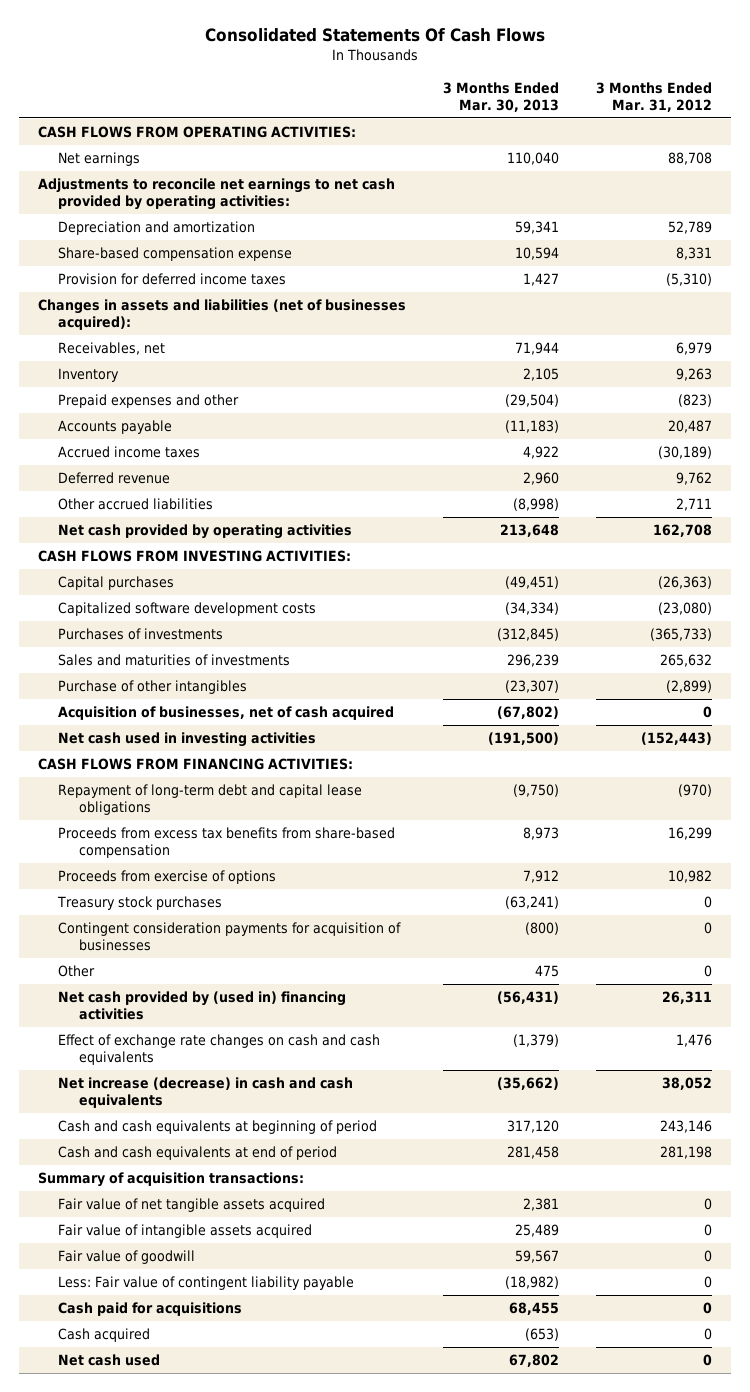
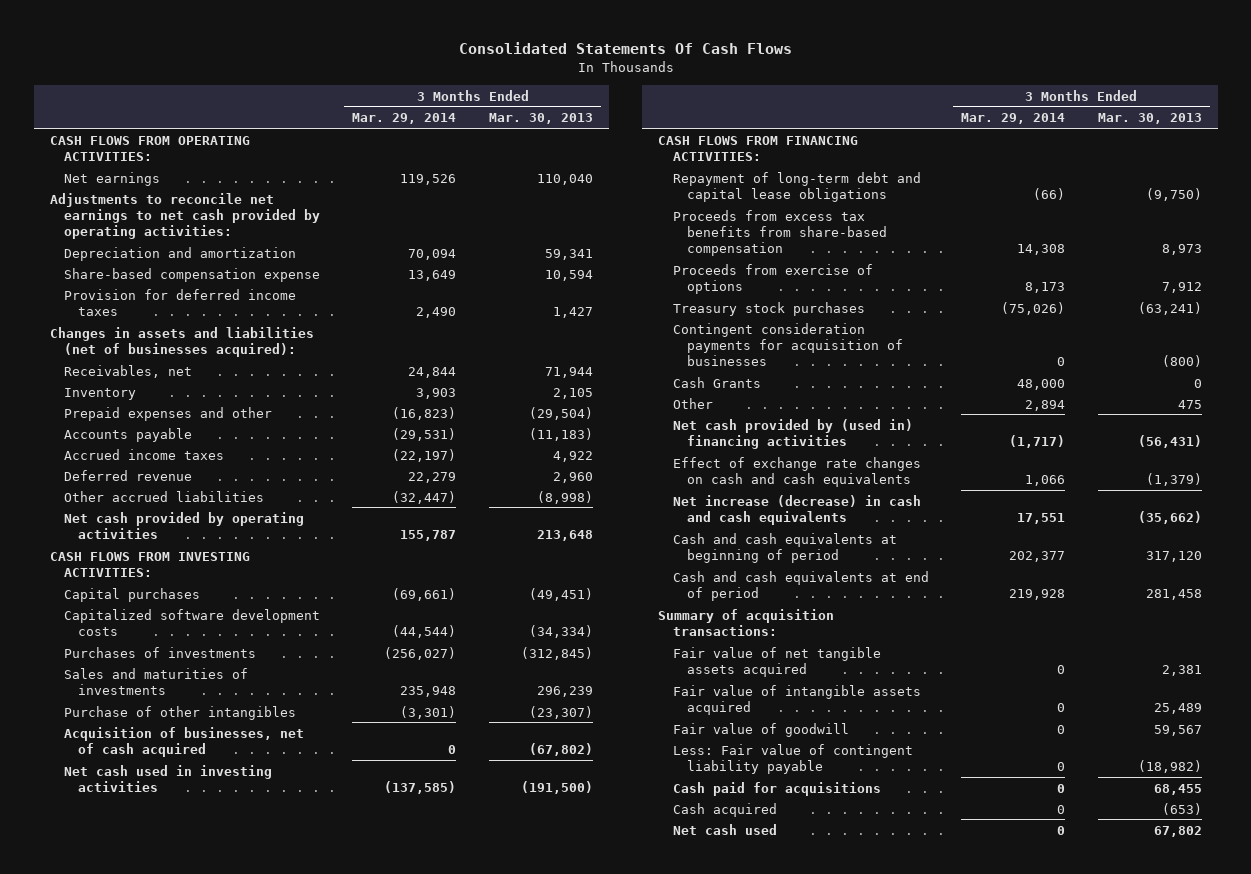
- | 3 Months Ended Mar. 30, 2013 | 3 Months Ended Mar. 31, 2012
+ | 3 Months Ended Mar. 29, 2014 | 3 Months Ended Mar. 30, 2013
+ Cash Grants | 48,000 | 0

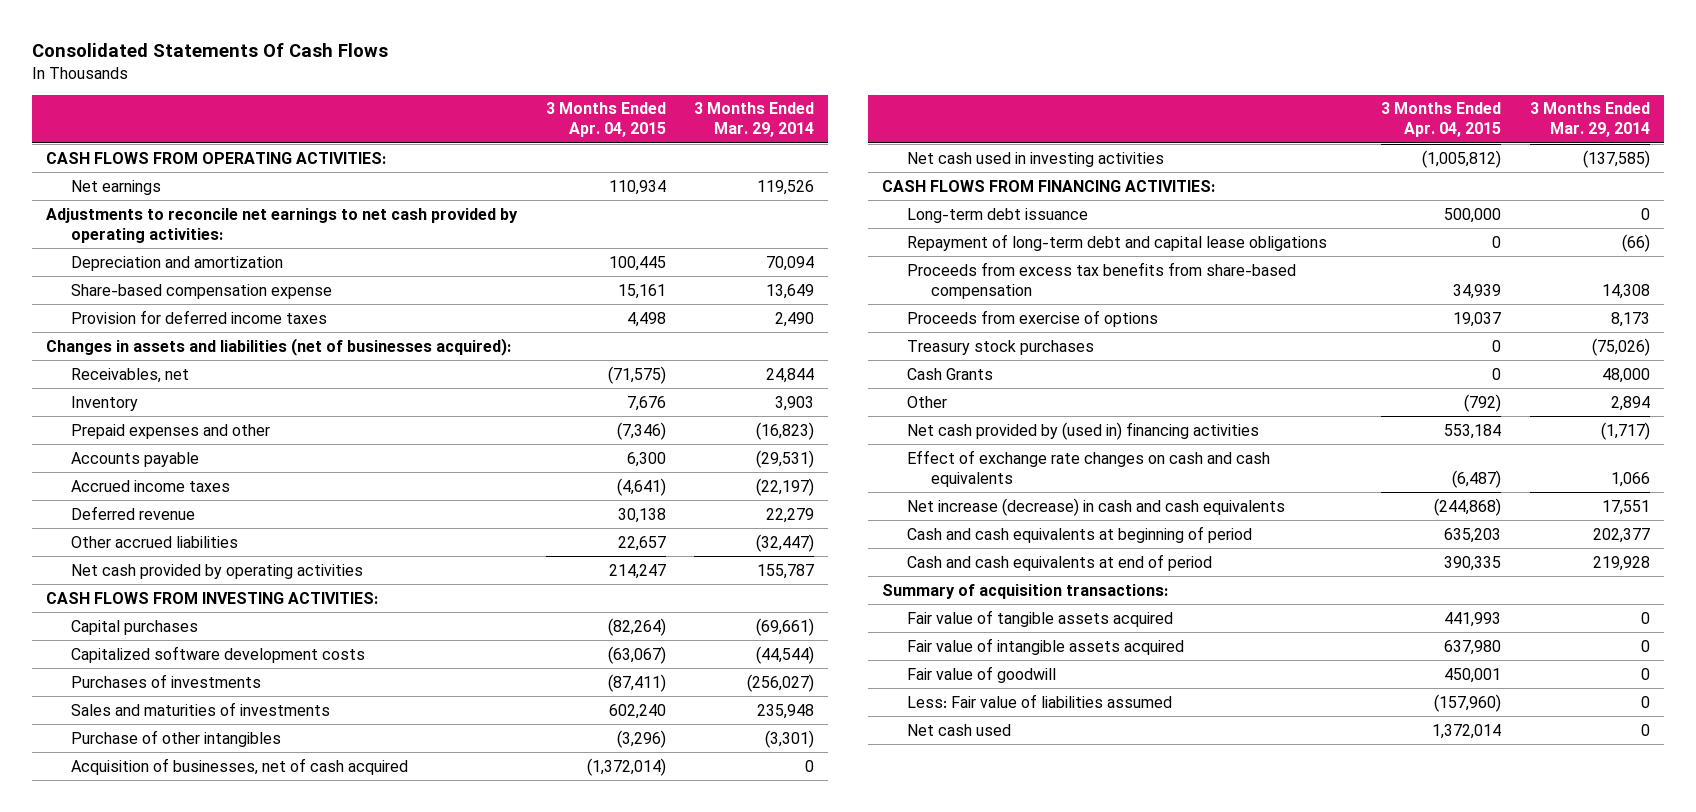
- | 3 Months Ended Mar. 29, 2014 | 3 Months Ended Mar. 30, 2013
+ | 3 Months Ended Apr. 04, 2015 | 3 Months Ended Mar. 29, 2014
+ Long-term debt issuance | 500,000 | 0
- Contingent consideration payments for acquisition of businesses | 0 | (800)
- Fair value of net tangible assets acquired | 0 | 2,381
+ Fair value of tangible assets acquired | 441,993 | 0
- Less: Fair value of contingent liability payable | 0 | (18,982)
- Cash paid for acquisitions | 0 | 68,455
- Cash acquired | 0 | (653)
+ Less: Fair value of liabilities assumed | (157,960) | 0

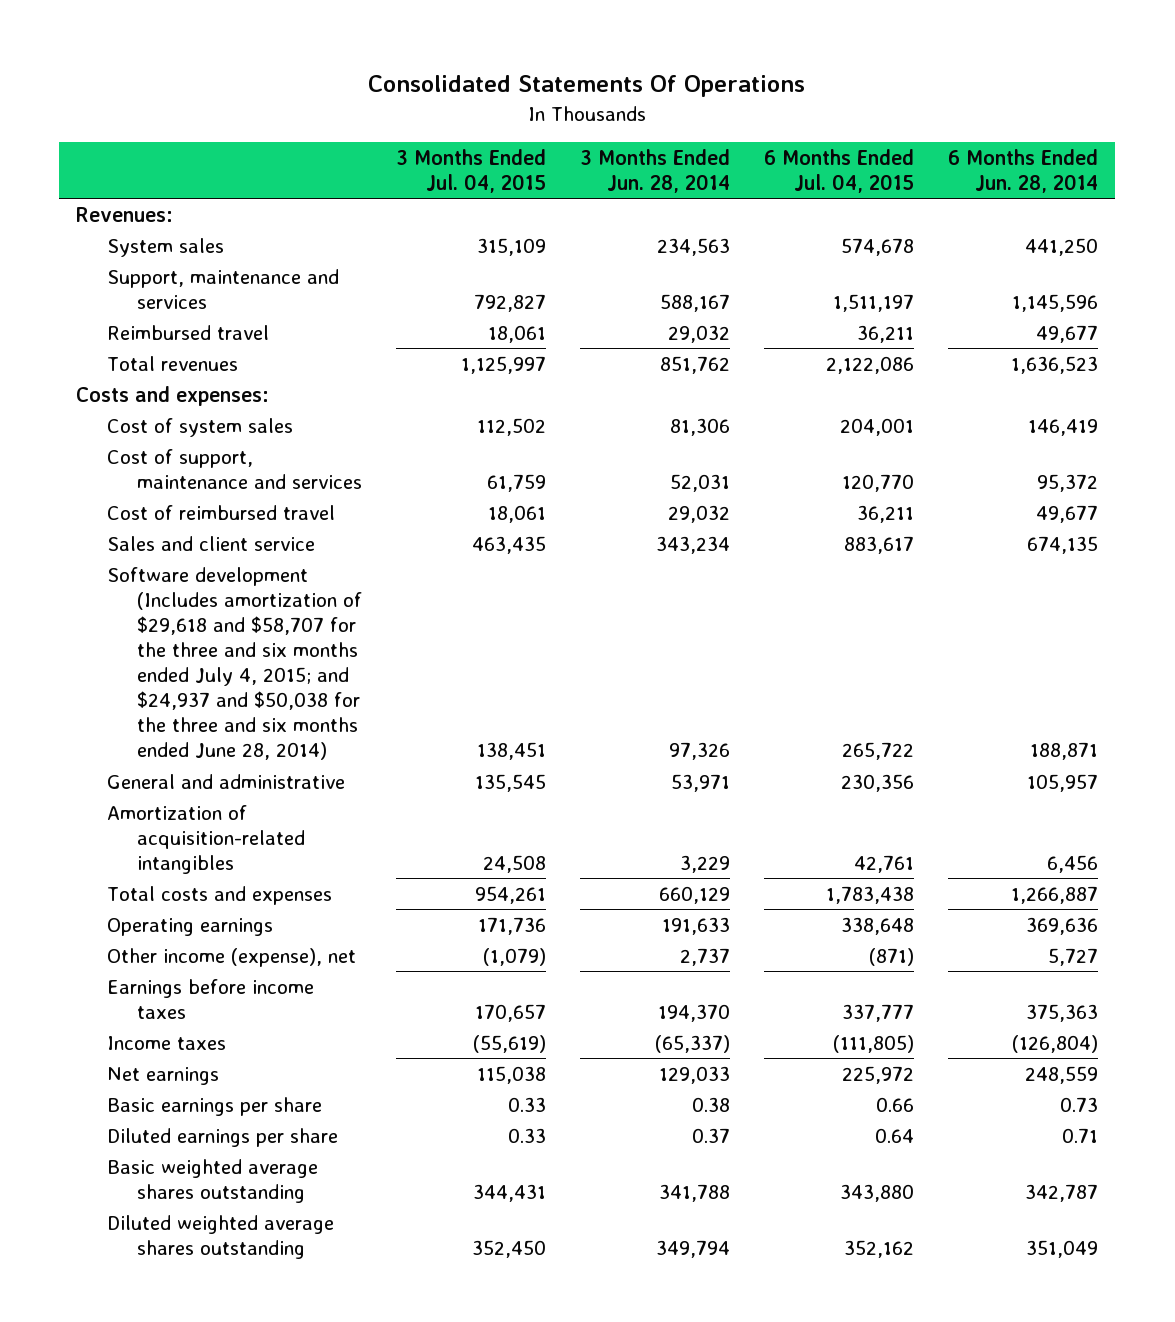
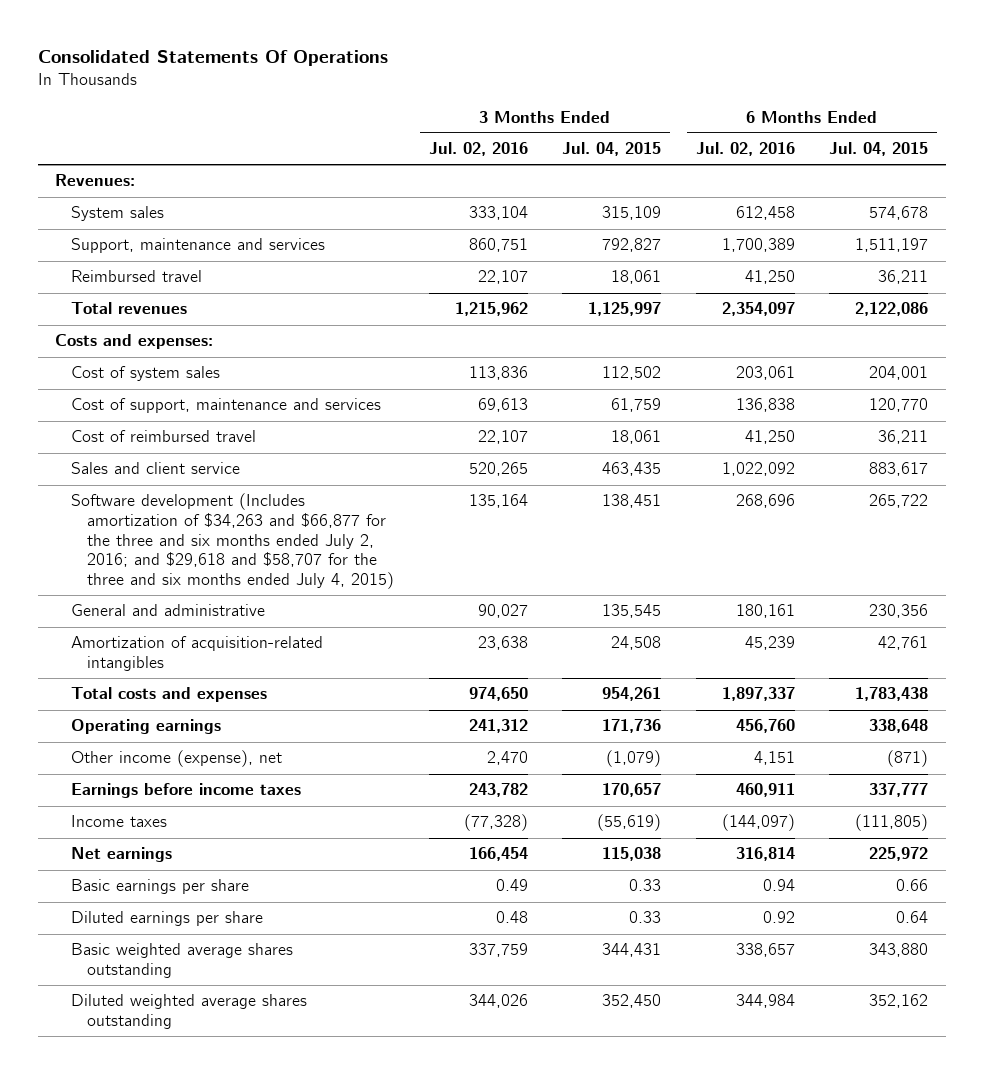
- | 3 Months Ended Jul. 04, 2015 | 3 Months Ended Jun. 28, 2014 | 6 Months Ended Jul. 04, 2015 | 6 Months Ended Jun. 28, 2014
+ | 3 Months Ended Jul. 02, 2016 | 3 Months Ended Jul. 04, 2015 | 6 Months Ended Jul. 02, 2016 | 6 Months Ended Jul. 04, 2015
- Software development (Includes amortization of $29,618 and $58,707 for the three and six months ended July 4, 2015; and $24,937 and $50,038 for the three and six months ended June 28, 2014) | 138,451 | 97,326 | 265,722 | 188,871
+ Software development (Includes amortization of $34,263 and $66,877 for the three and six months ended July 2, 2016; and $29,618 and $58,707 for the three and six months ended July 4, 2015) | 135,164 | 138,451 | 268,696 | 265,722

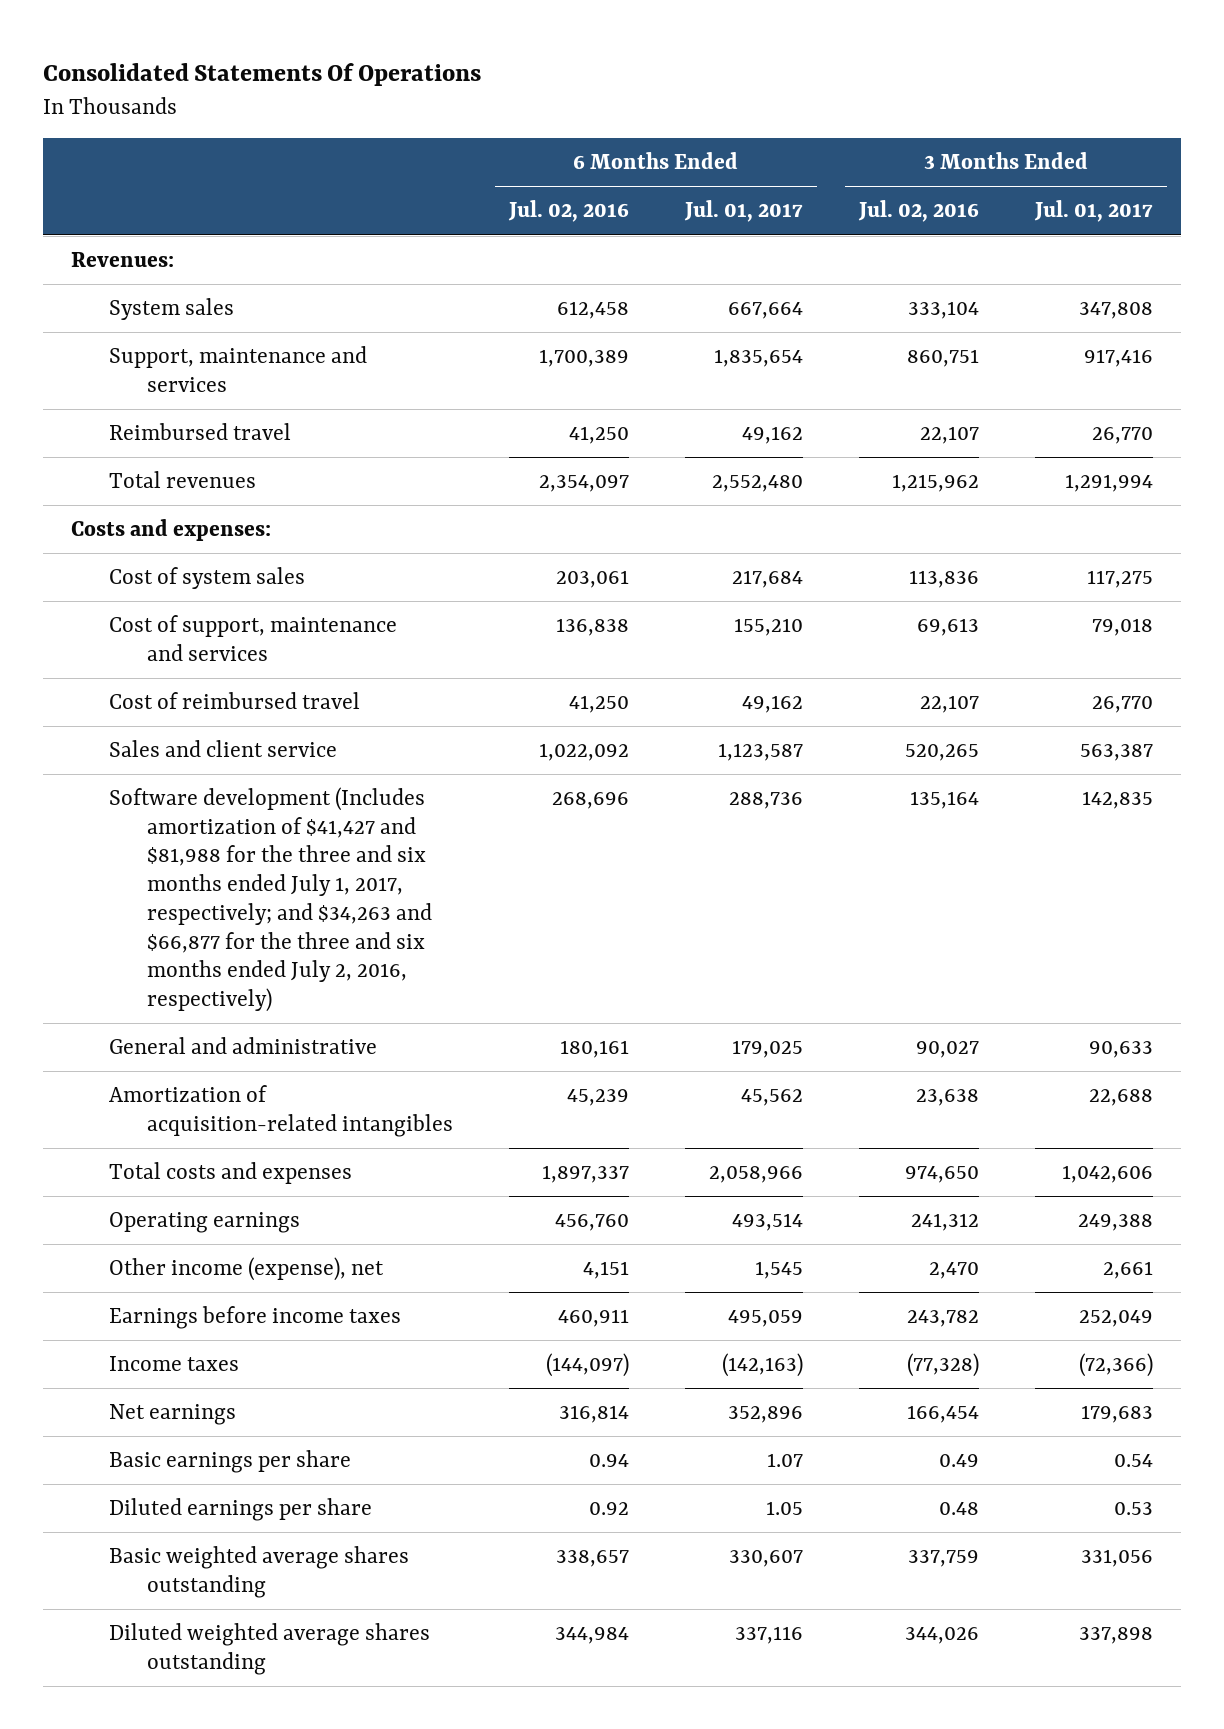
- | 3 Months Ended Jul. 02, 2016 | 3 Months Ended Jul. 04, 2015 | 6 Months Ended Jul. 02, 2016 | 6 Months Ended Jul. 04, 2015
+ | 6 Months Ended Jul. 02, 2016 | 6 Months Ended Jul. 01, 2017 | 3 Months Ended Jul. 02, 2016 | 3 Months Ended Jul. 01, 2017
- Software development (Includes amortization of $34,263 and $66,877 for the three and six months ended July 2, 2016; and $29,618 and $58,707 for the three and six months ended July 4, 2015) | 135,164 | 138,451 | 268,696 | 265,722
+ Software development (Includes amortization of $41,427 and $81,988 for the three and six months ended July 1, 2017, respectively; and $34,263 and $66,877 for the three and six months ended July 2, 2016, respectively) | 268,696 | 288,736 | 135,164 | 142,835

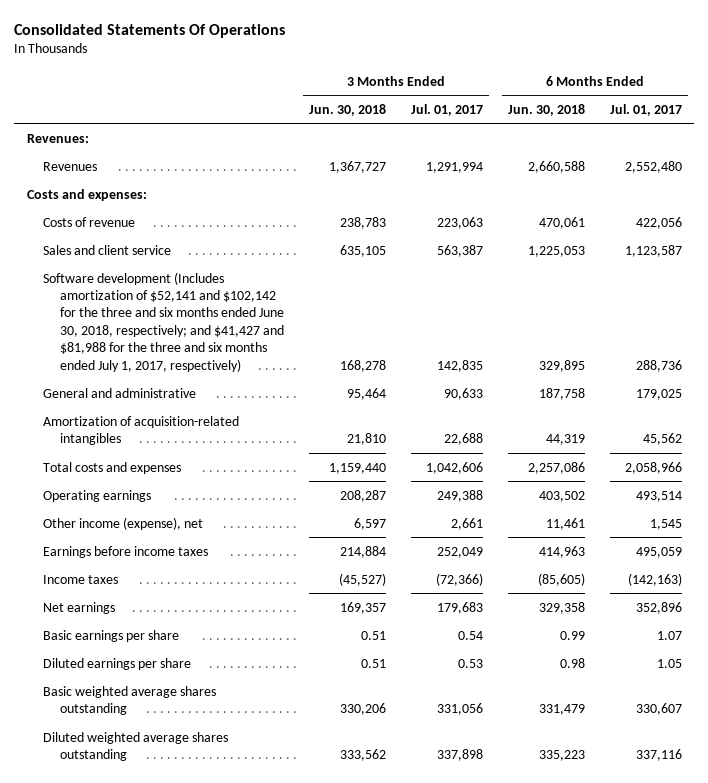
- | 6 Months Ended Jul. 02, 2016 | 6 Months Ended Jul. 01, 2017 | 3 Months Ended Jul. 02, 2016 | 3 Months Ended Jul. 01, 2017
+ | 3 Months Ended Jun. 30, 2018 | 3 Months Ended Jul. 01, 2017 | 6 Months Ended Jun. 30, 2018 | 6 Months Ended Jul. 01, 2017
- System sales | 612,458 | 667,664 | 333,104 | 347,808
- Support, maintenance and services | 1,700,389 | 1,835,654 | 860,751 | 917,416
- Reimbursed travel | 41,250 | 49,162 | 22,107 | 26,770
- Total revenues | 2,354,097 | 2,552,480 | 1,215,962 | 1,291,994
+ Revenues | 1,367,727 | 1,291,994 | 2,660,588 | 2,552,480
- Cost of system sales | 203,061 | 217,684 | 113,836 | 117,275
- Cost of support, maintenance and services | 136,838 | 155,210 | 69,613 | 79,018
- Cost of reimbursed travel | 41,250 | 49,162 | 22,107 | 26,770
+ Costs of revenue | 238,783 | 223,063 | 470,061 | 422,056
- Software development (Includes amortization of $41,427 and $81,988 for the three and six months ended July 1, 2017, respectively; and $34,263 and $66,877 for the three and six months ended July 2, 2016, respectively) | 268,696 | 288,736 | 135,164 | 142,835
+ Software development (Includes amortization of $52,141 and $102,142 for the three and six months ended June 30, 2018, respectively; and $41,427 and $81,988 for the three and six months ended July 1, 2017, respectively) | 168,278 | 142,835 | 329,895 | 288,736

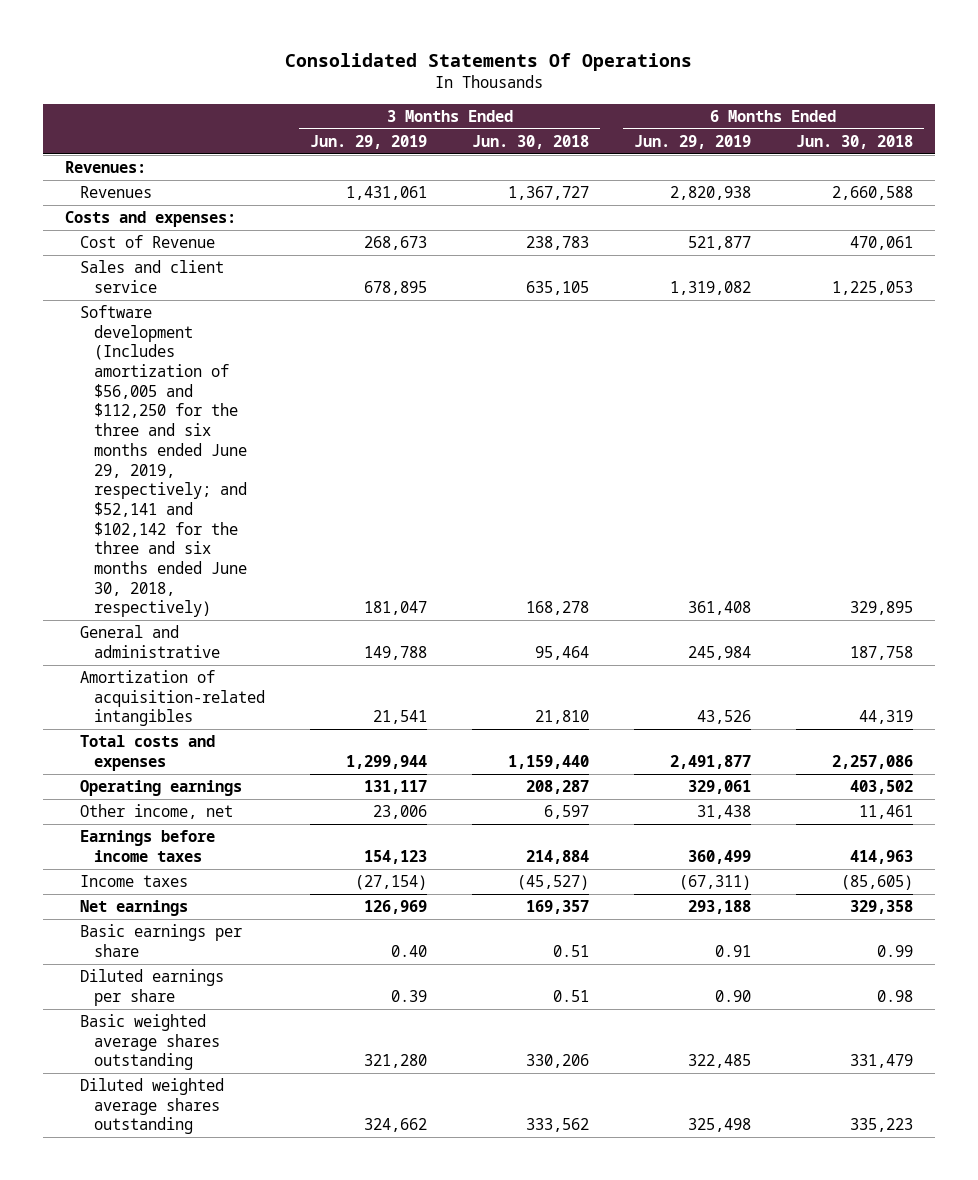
- | 3 Months Ended Jun. 30, 2018 | 3 Months Ended Jul. 01, 2017 | 6 Months Ended Jun. 30, 2018 | 6 Months Ended Jul. 01, 2017
+ | 3 Months Ended Jun. 29, 2019 | 3 Months Ended Jun. 30, 2018 | 6 Months Ended Jun. 29, 2019 | 6 Months Ended Jun. 30, 2018
- Costs of revenue | 238,783 | 223,063 | 470,061 | 422,056
+ Cost of Revenue | 268,673 | 238,783 | 521,877 | 470,061
- Software development (Includes amortization of $52,141 and $102,142 for the three and six months ended June 30, 2018, respectively; and $41,427 and $81,988 for the three and six months ended July 1, 2017, respectively) | 168,278 | 142,835 | 329,895 | 288,736
+ Software development (Includes amortization of $56,005 and $112,250 for the three and six months ended June 29, 2019, respectively; and $52,141 and $102,142 for the three and six months ended June 30, 2018, respectively) | 181,047 | 168,278 | 361,408 | 329,895
- Other income (expense), net | 6,597 | 2,661 | 11,461 | 1,545
+ Other income, net | 23,006 | 6,597 | 31,438 | 11,461

